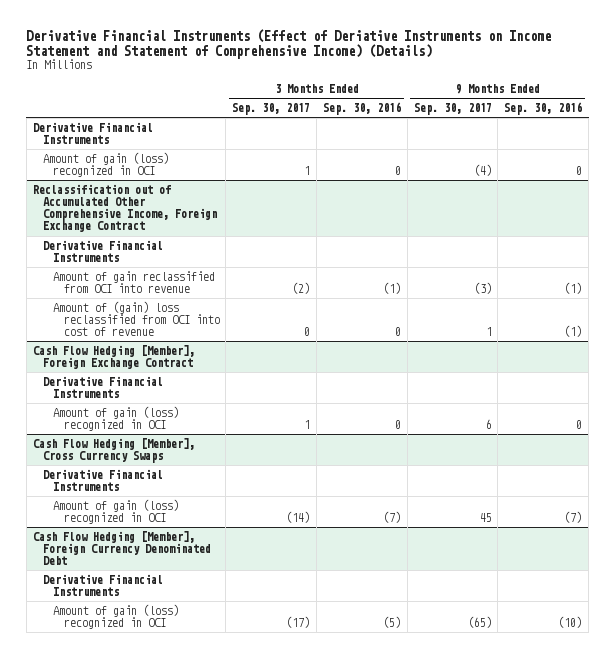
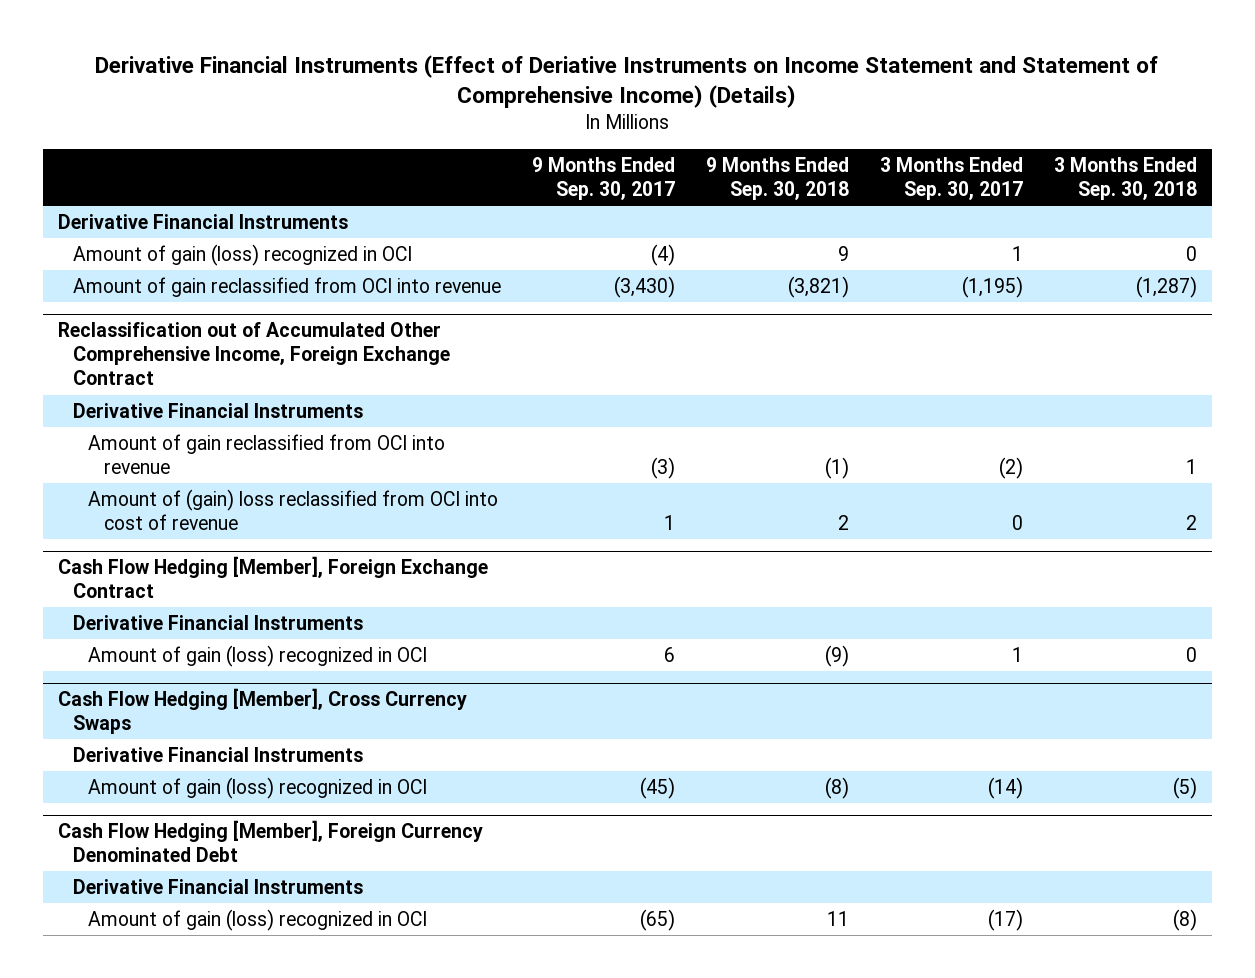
- | 3 Months Ended Sep. 30, 2017 | 3 Months Ended Sep. 30, 2016 | 9 Months Ended Sep. 30, 2017 | 9 Months Ended Sep. 30, 2016
+ | 9 Months Ended Sep. 30, 2017 | 9 Months Ended Sep. 30, 2018 | 3 Months Ended Sep. 30, 2017 | 3 Months Ended Sep. 30, 2018
+ Amount of gain reclassified from OCI into revenue | (3,430) | (3,821) | (1,195) | (1,287)
@ Cash Flow Hedging [Member], Cross Currency Swaps
- Amount of gain (loss) recognized in OCI | (14) | (7) | 45 | (7)
+ Amount of gain (loss) recognized in OCI | (45) | (8) | (14) | (5)

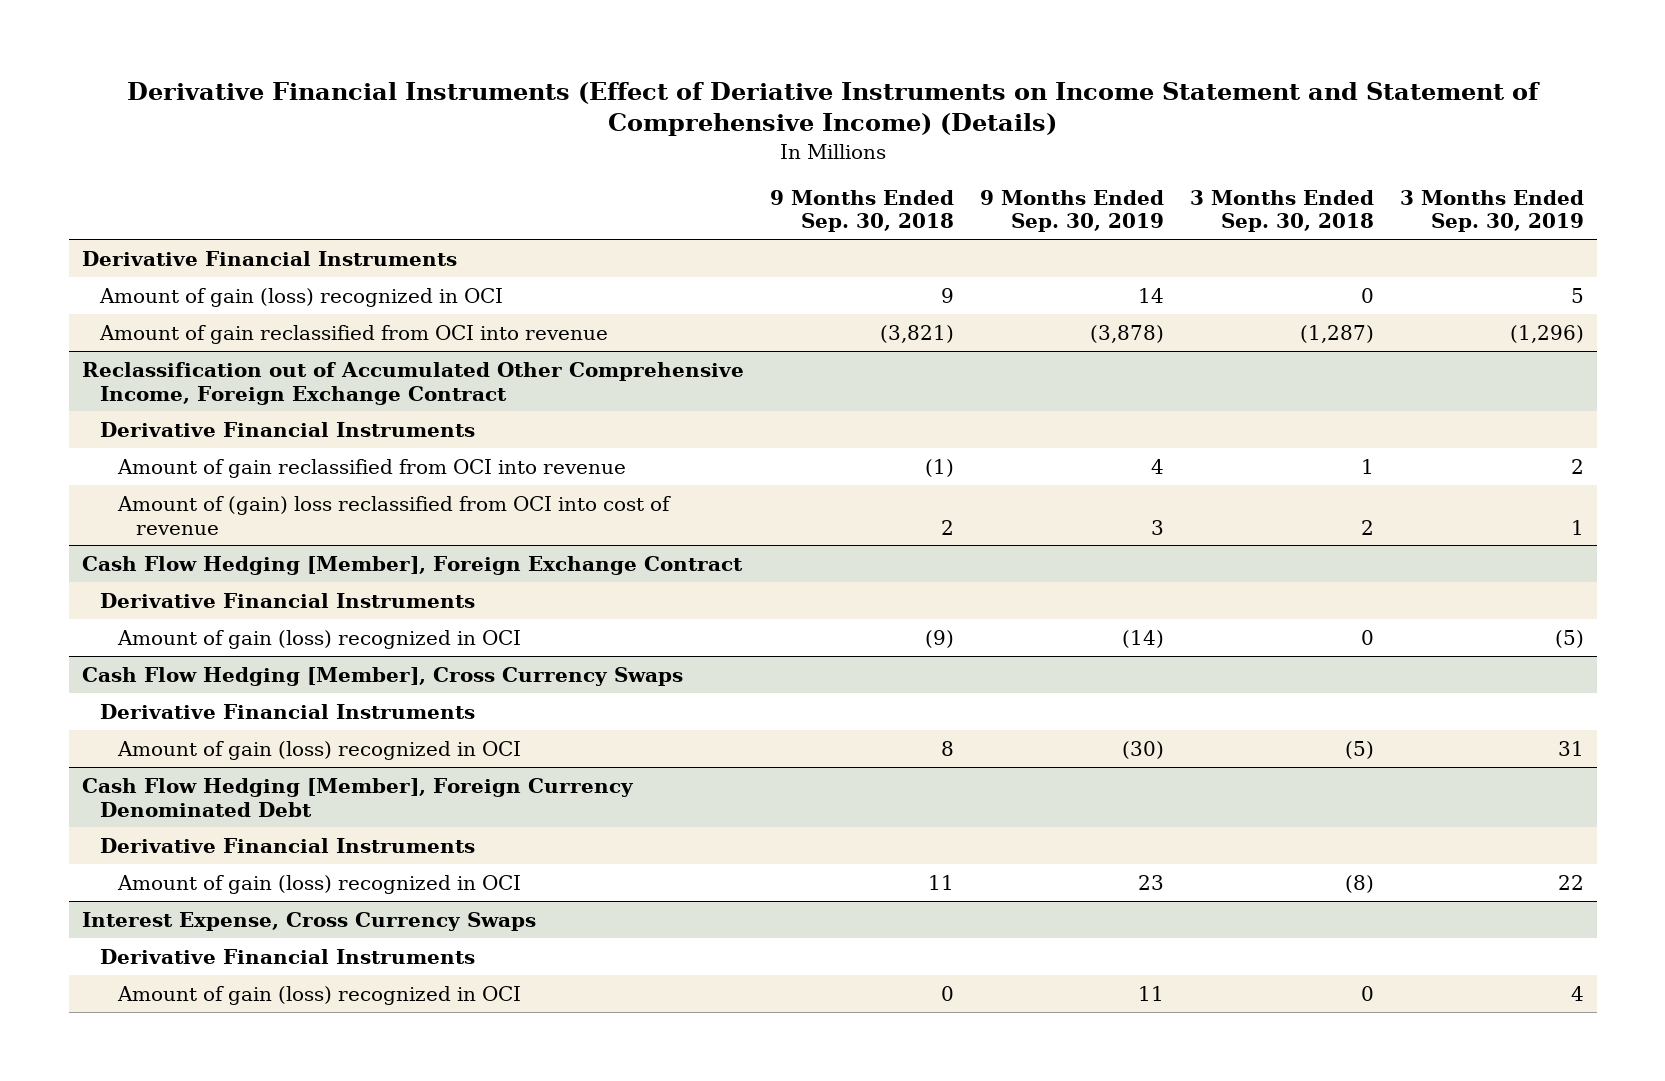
- | 9 Months Ended Sep. 30, 2017 | 9 Months Ended Sep. 30, 2018 | 3 Months Ended Sep. 30, 2017 | 3 Months Ended Sep. 30, 2018
+ | 9 Months Ended Sep. 30, 2018 | 9 Months Ended Sep. 30, 2019 | 3 Months Ended Sep. 30, 2018 | 3 Months Ended Sep. 30, 2019
@ Cash Flow Hedging [Member], Cross Currency Swaps
- Amount of gain (loss) recognized in OCI | (45) | (8) | (14) | (5)
+ Amount of gain (loss) recognized in OCI | 8 | (30) | (5) | 31
+ Interest Expense, Cross Currency Swaps
+ Derivative Financial Instruments
+ Amount of gain (loss) recognized in OCI | 0 | 11 | 0 | 4

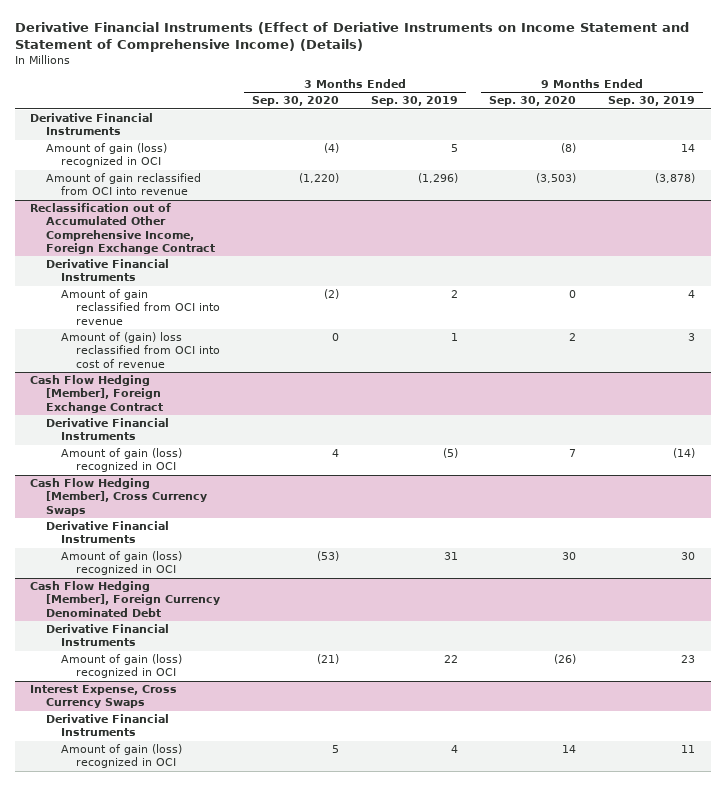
- | 9 Months Ended Sep. 30, 2018 | 9 Months Ended Sep. 30, 2019 | 3 Months Ended Sep. 30, 2018 | 3 Months Ended Sep. 30, 2019
+ | 3 Months Ended Sep. 30, 2020 | 3 Months Ended Sep. 30, 2019 | 9 Months Ended Sep. 30, 2020 | 9 Months Ended Sep. 30, 2019
@ Cash Flow Hedging [Member], Cross Currency Swaps
- Amount of gain (loss) recognized in OCI | 8 | (30) | (5) | 31
+ Amount of gain (loss) recognized in OCI | (53) | 31 | 30 | 30

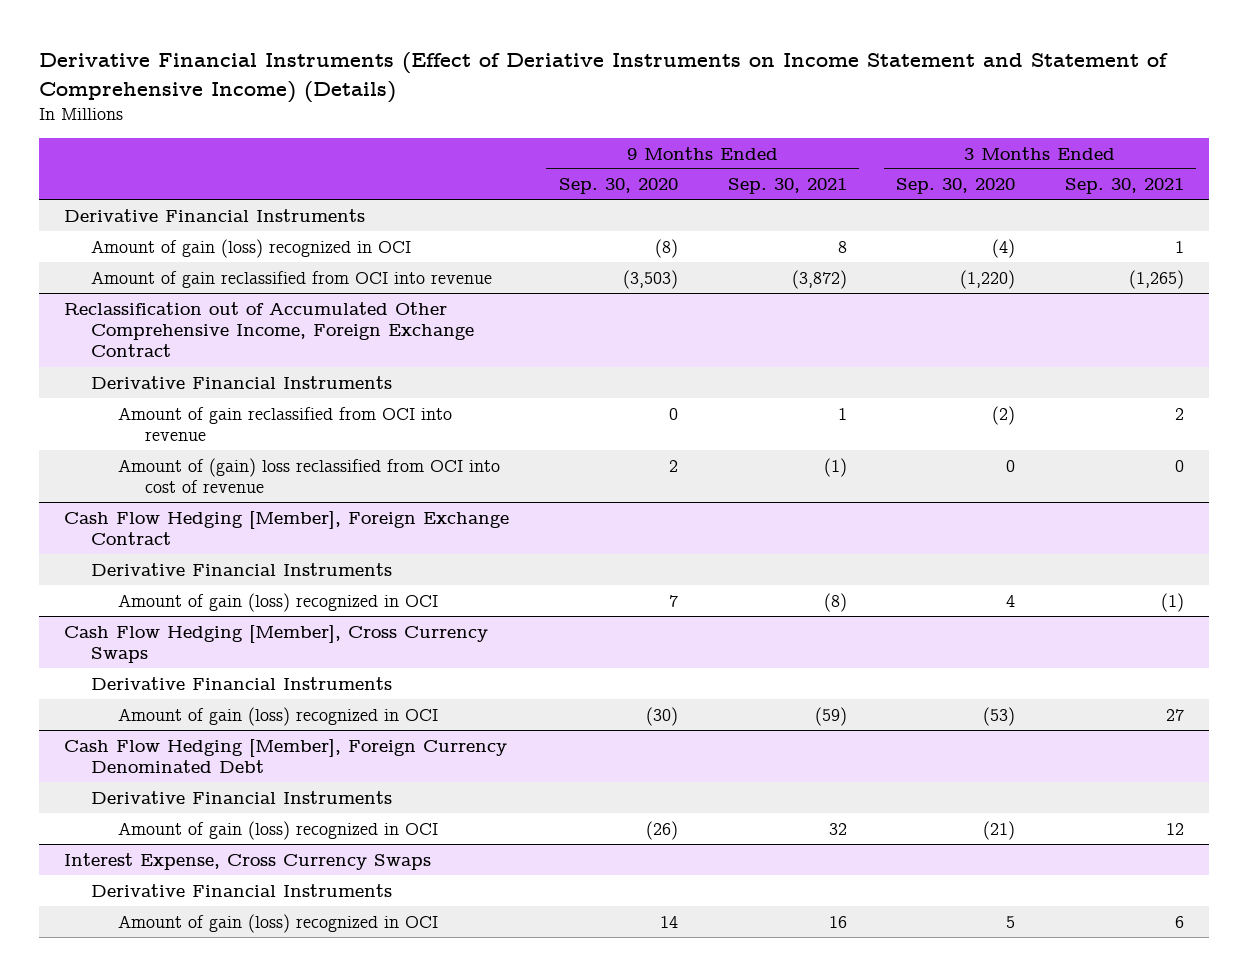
- | 3 Months Ended Sep. 30, 2020 | 3 Months Ended Sep. 30, 2019 | 9 Months Ended Sep. 30, 2020 | 9 Months Ended Sep. 30, 2019
+ | 9 Months Ended Sep. 30, 2020 | 9 Months Ended Sep. 30, 2021 | 3 Months Ended Sep. 30, 2020 | 3 Months Ended Sep. 30, 2021
@ Cash Flow Hedging [Member], Cross Currency Swaps
- Amount of gain (loss) recognized in OCI | (53) | 31 | 30 | 30
+ Amount of gain (loss) recognized in OCI | (30) | (59) | (53) | 27

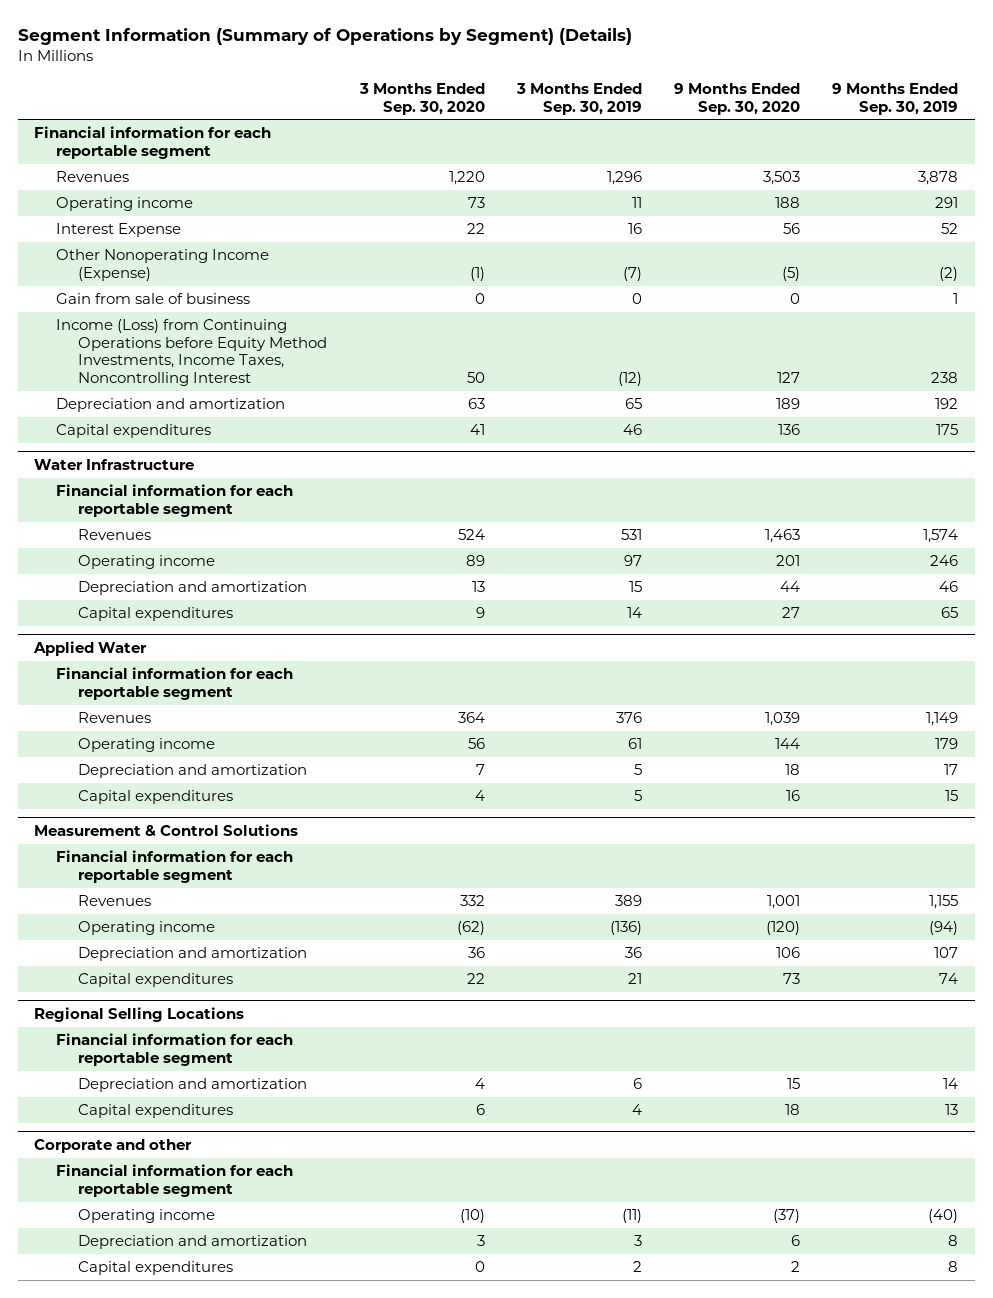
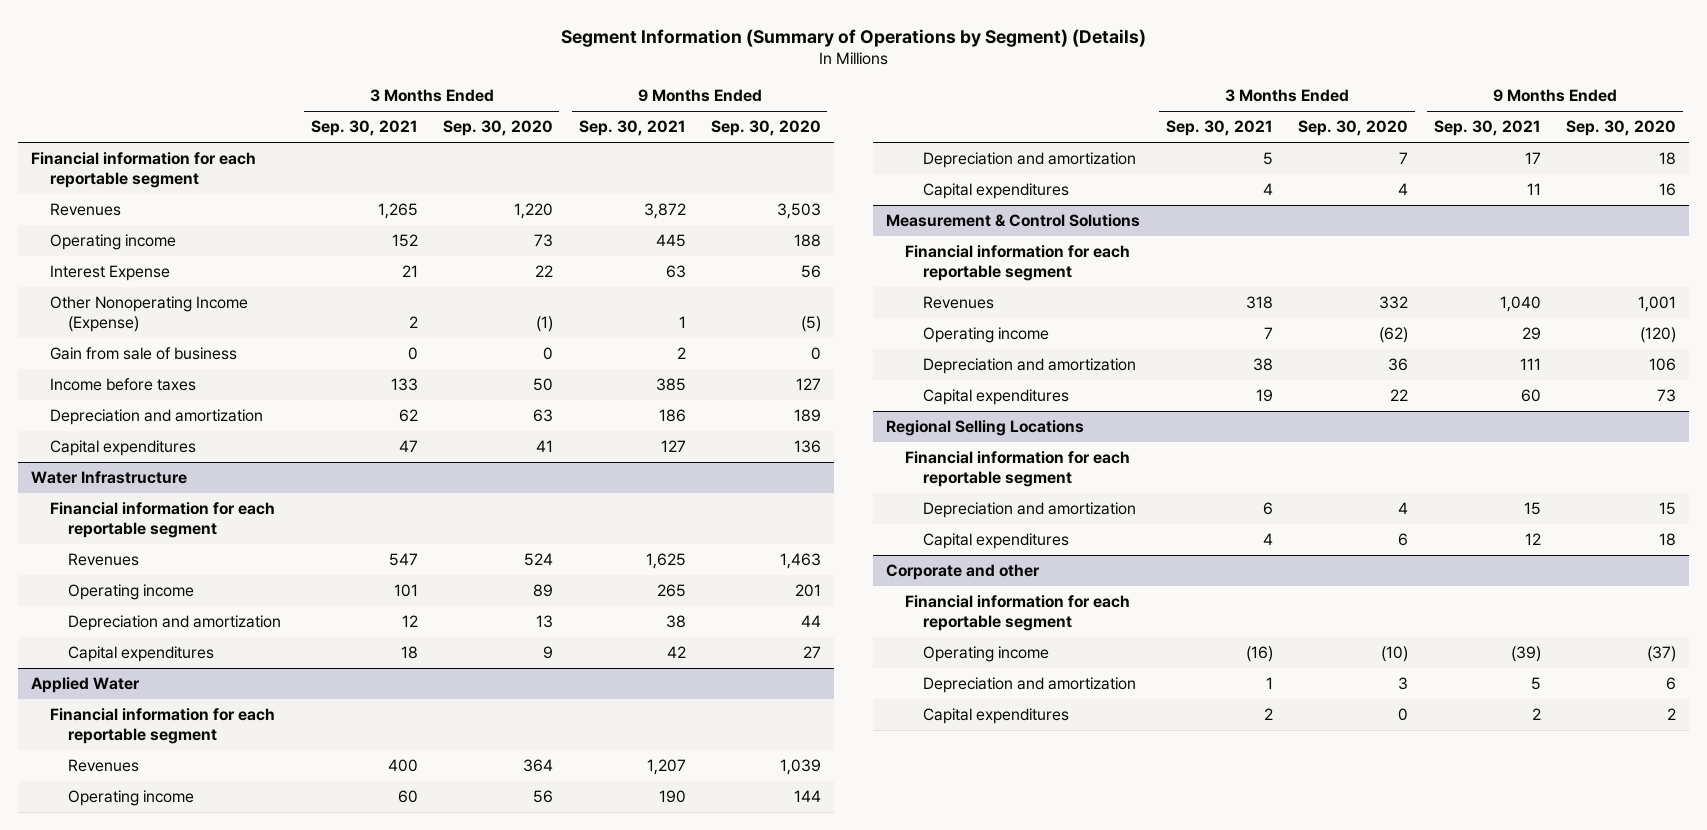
- | 3 Months Ended Sep. 30, 2020 | 3 Months Ended Sep. 30, 2019 | 9 Months Ended Sep. 30, 2020 | 9 Months Ended Sep. 30, 2019
+ | 3 Months Ended Sep. 30, 2021 | 3 Months Ended Sep. 30, 2020 | 9 Months Ended Sep. 30, 2021 | 9 Months Ended Sep. 30, 2020
- Income (Loss) from Continuing Operations before Equity Method Investments, Income Taxes, Noncontrolling Interest | 50 | (12) | 127 | 238
+ Income before taxes | 133 | 50 | 385 | 127

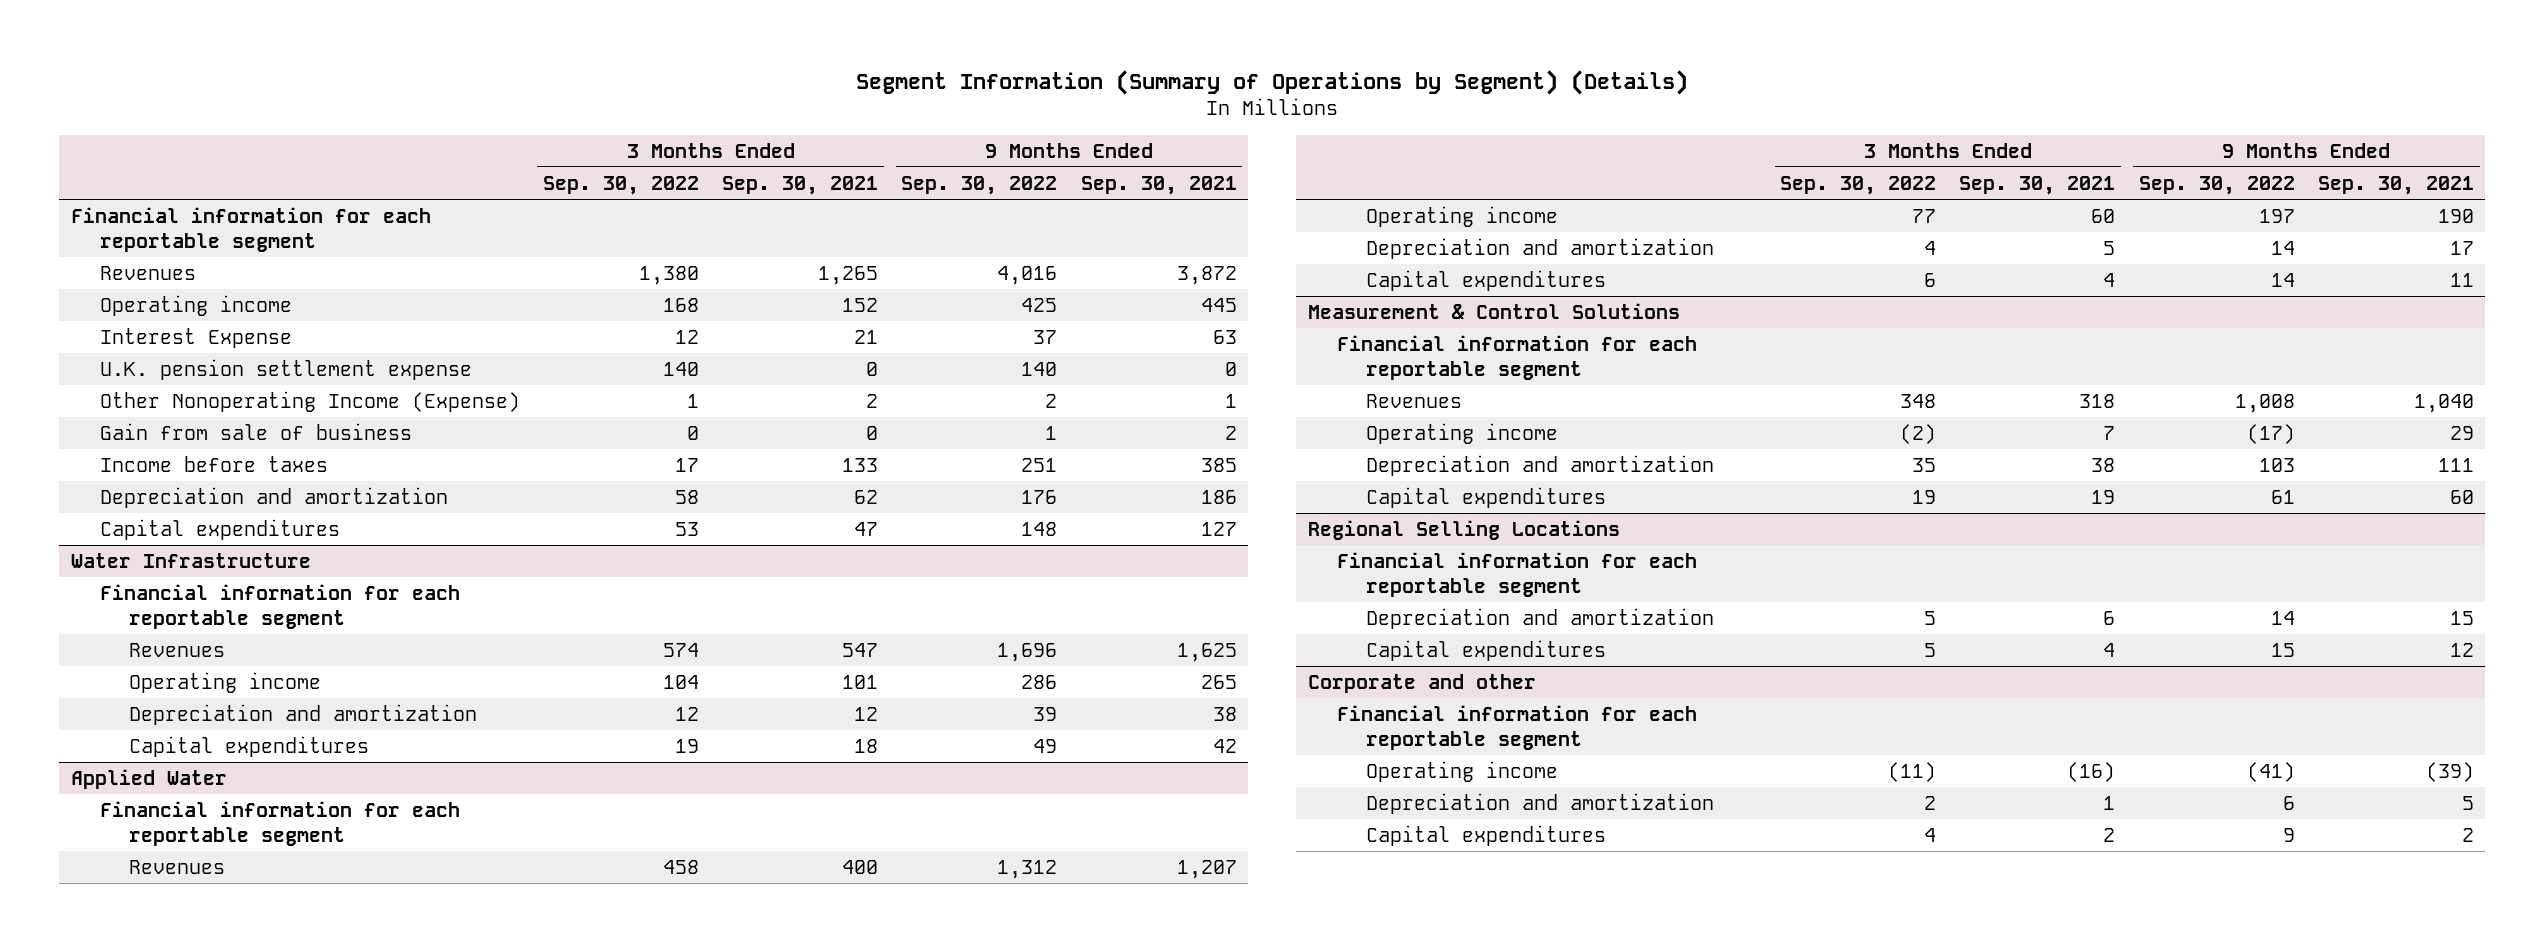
- | 3 Months Ended Sep. 30, 2021 | 3 Months Ended Sep. 30, 2020 | 9 Months Ended Sep. 30, 2021 | 9 Months Ended Sep. 30, 2020
+ | 3 Months Ended Sep. 30, 2022 | 3 Months Ended Sep. 30, 2021 | 9 Months Ended Sep. 30, 2022 | 9 Months Ended Sep. 30, 2021
+ U.K. pension settlement expense | 140 | 0 | 140 | 0

